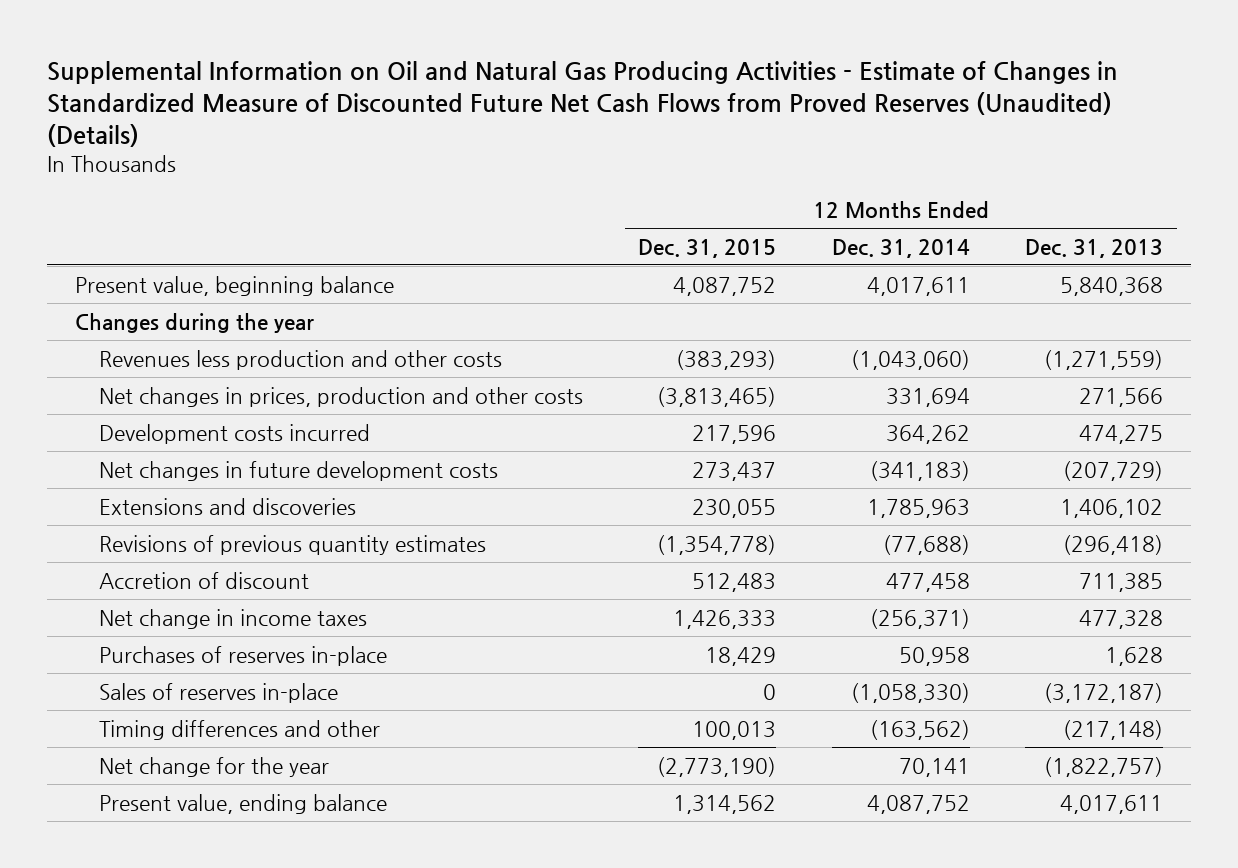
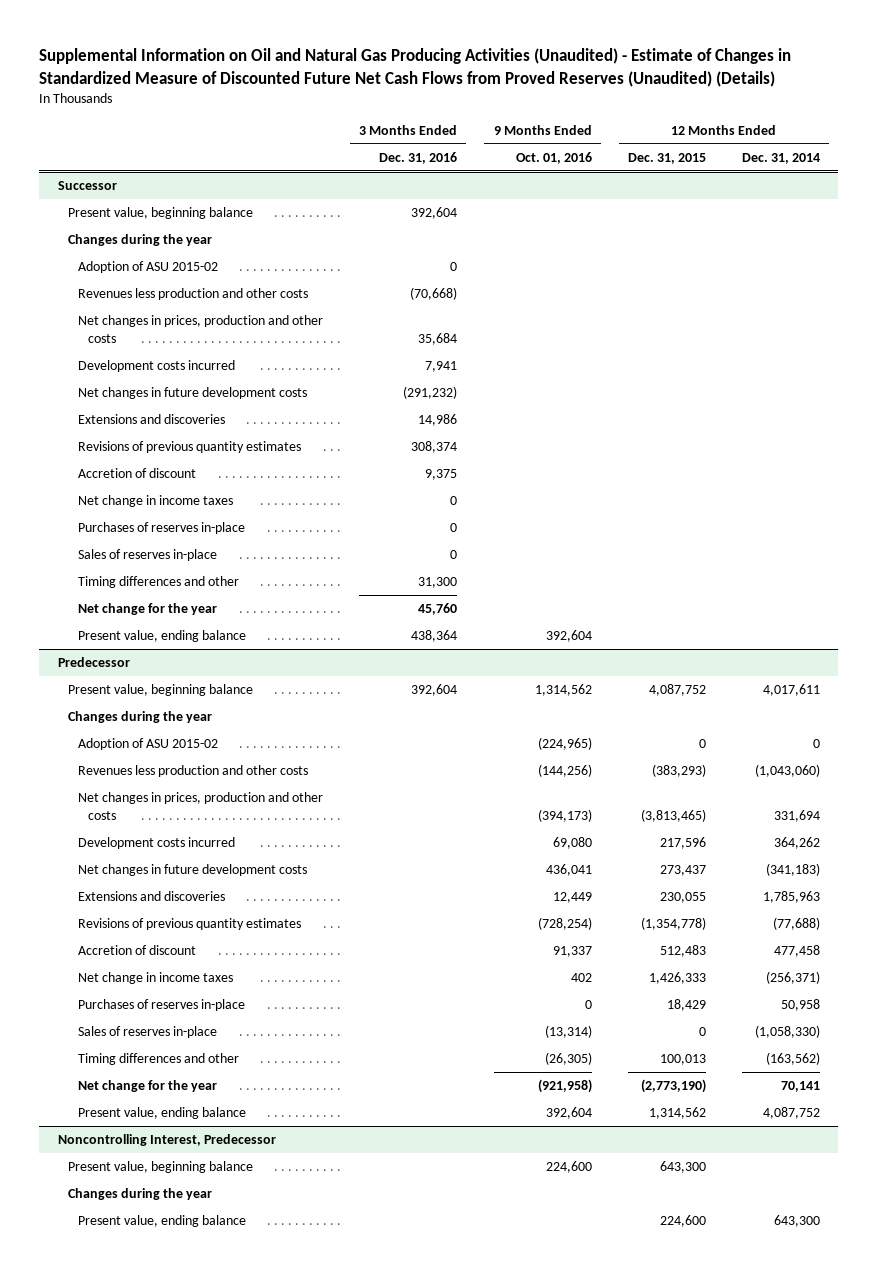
- Supplemental Information on Oil and Natural Gas Producing Activities - Estimate of Changes in Standardized Measure of Discounted Future Net Cash Flows from Proved Reserves (Unaudited) (Details)
+ Supplemental Information on Oil and Natural Gas Producing Activities (Unaudited) - Estimate of Changes in Standardized Measure of Discounted Future Net Cash Flows from Proved Reserves (Unaudited) (Details)
- | 12 Months Ended Dec. 31, 2015 | 12 Months Ended Dec. 31, 2014 | 12 Months Ended Dec. 31, 2013
+ | 3 Months Ended Dec. 31, 2016 | 9 Months Ended Oct. 01, 2016 | 12 Months Ended Dec. 31, 2015 | 12 Months Ended Dec. 31, 2014
+ Successor
+ Present value, beginning balance | 392,604 | | |
+ Changes during the year
+ Adoption of ASU 2015-02 | 0 | | |
+ Revenues less production and other costs | (70,668) | | |
+ Net changes in prices, production and other costs | 35,684 | | |
+ Development costs incurred | 7,941 | | |
+ Net changes in future development costs | (291,232) | | |
+ Extensions and discoveries | 14,986 | | |
+ Revisions of previous quantity estimates | 308,374 | | |
+ Accretion of discount | 9,375 | | |
+ Net change in income taxes | 0 | | |
+ Purchases of reserves in-place | 0 | | |
+ Sales of reserves in-place | 0 | | |
+ Timing differences and other | 31,300 | | |
+ Net change for the year | 45,760 | | |
+ Present value, ending balance | 438,364 | 392,604 | |
+ Predecessor
+ Adoption of ASU 2015-02 | | (224,965) | 0 | 0
+ Noncontrolling Interest, Predecessor
+ Present value, beginning balance | | 224,600 | 643,300 |
+ Changes during the year
+ Present value, ending balance | | | 224,600 | 643,300

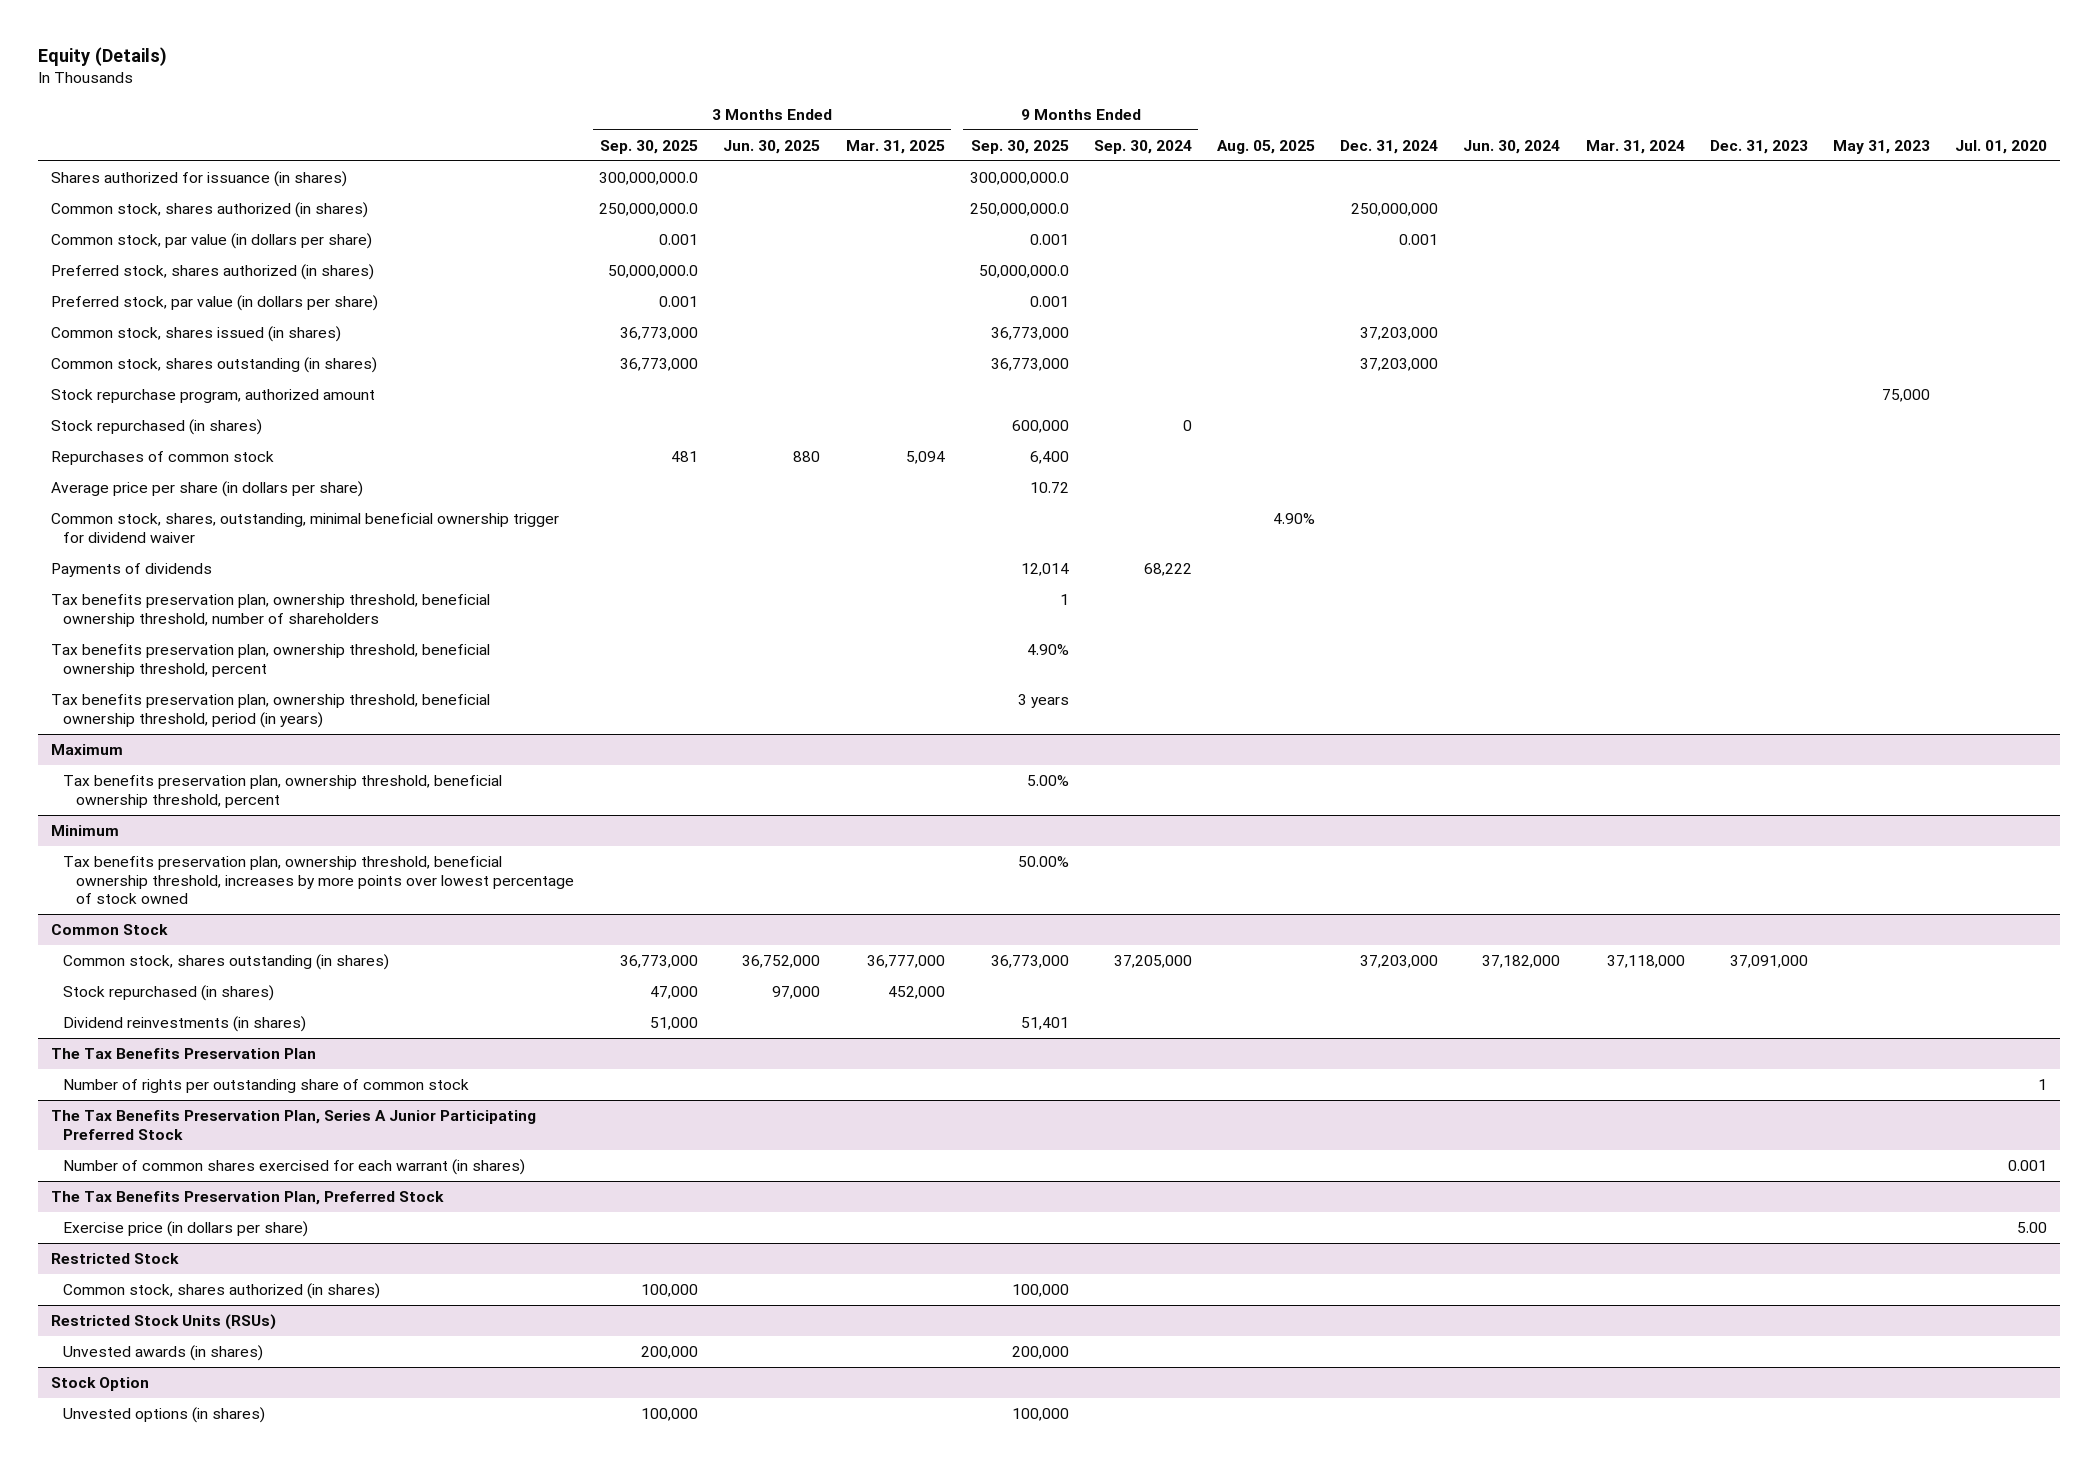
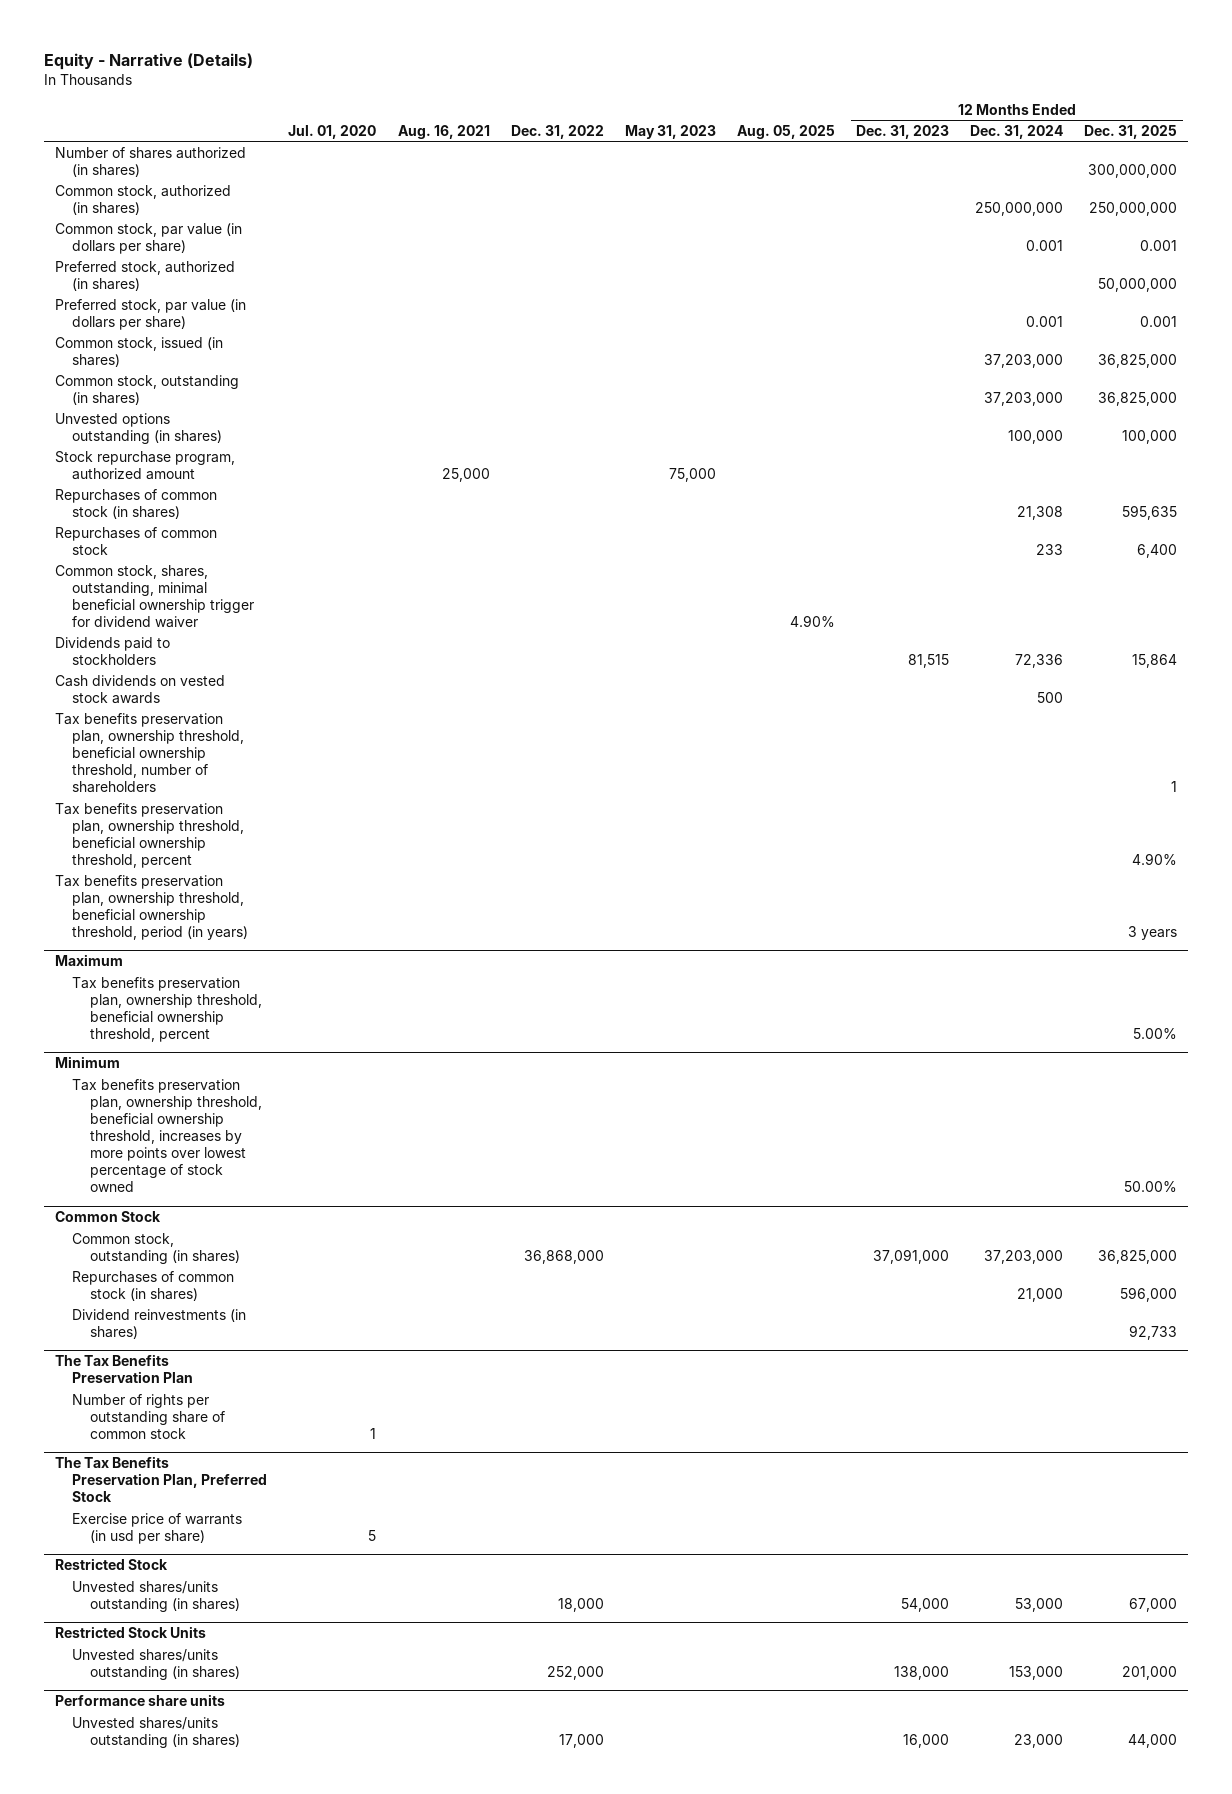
- Equity (Details)
+ Equity - Narrative (Details)
- | 3 Months Ended Sep. 30, 2025 | 3 Months Ended Jun. 30, 2025 | 3 Months Ended Mar. 31, 2025 | 9 Months Ended Sep. 30, 2025 | 9 Months Ended Sep. 30, 2024 | Aug. 05, 2025 | Dec. 31, 2024 | Jun. 30, 2024 | Mar. 31, 2024 | Dec. 31, 2023 | May 31, 2023 | Jul. 01, 2020
+ | Jul. 01, 2020 | Aug. 16, 2021 | Dec. 31, 2022 | May 31, 2023 | Aug. 05, 2025 | 12 Months Ended Dec. 31, 2023 | 12 Months Ended Dec. 31, 2024 | 12 Months Ended Dec. 31, 2025
- Shares authorized for issuance (in shares) | 300,000,000.0 | | | 300,000,000.0 | | | | | | | |
- Common stock, shares authorized (in shares) | 250,000,000.0 | | | 250,000,000.0 | | | 250,000,000 | | | | |
+ Number of shares authorized (in shares) | | | | | | | | 300,000,000
+ Common stock, authorized (in shares) | | | | | | | 250,000,000 | 250,000,000
- Preferred stock, shares authorized (in shares) | 50,000,000.0 | | | 50,000,000.0 | | | | | | | |
+ Preferred stock, authorized (in shares) | | | | | | | | 50,000,000
- Common stock, shares issued (in shares) | 36,773,000 | | | 36,773,000 | | | 37,203,000 | | | | |
- Common stock, shares outstanding (in shares) | 36,773,000 | | | 36,773,000 | | | 37,203,000 | | | | |
+ Common stock, issued (in shares) | | | | | | | 37,203,000 | 36,825,000
+ Common stock, outstanding (in shares) | | | | | | | 37,203,000 | 36,825,000
+ Unvested options outstanding (in shares) | | | | | | | 100,000 | 100,000
- Stock repurchased (in shares) | | | | 600,000 | 0 | | | | | | |
+ Repurchases of common stock (in shares) | | | | | | | 21,308 | 595,635
- Average price per share (in dollars per share) | | | | 10.72 | | | | | | | |
- Payments of dividends | | | | 12,014 | 68,222 | | | | | | |
+ Dividends paid to stockholders | | | | | | 81,515 | 72,336 | 15,864
+ Cash dividends on vested stock awards | | | | | | | 500 |
@ Common Stock
- Common stock, shares outstanding (in shares) | 36,773,000 | 36,752,000 | 36,777,000 | 36,773,000 | 37,205,000 | | 37,203,000 | 37,182,000 | 37,118,000 | 37,091,000 | |
- Stock repurchased (in shares) | 47,000 | 97,000 | 452,000 | | | | | | | | |
+ Common stock, outstanding (in shares) | | | 36,868,000 | | | 37,091,000 | 37,203,000 | 36,825,000
+ Repurchases of common stock (in shares) | | | | | | | 21,000 | 596,000
- The Tax Benefits Preservation Plan, Series A Junior Participating Preferred Stock
- Number of common shares exercised for each warrant (in shares) | | | | | | | | | | | | 0.001
@ The Tax Benefits Preservation Plan, Preferred Stock
- Exercise price (in dollars per share) | | | | | | | | | | | | 5.00
+ Exercise price of warrants (in usd per share) | 5 | | | | | | |
@ Restricted Stock
- Common stock, shares authorized (in shares) | 100,000 | | | 100,000 | | | | | | | |
- Restricted Stock Units (RSUs)
- Unvested awards (in shares) | 200,000 | | | 200,000 | | | | | | | |
- Stock Option
- Unvested options (in shares) | 100,000 | | | 100,000 | | | | | | | |
@ Restricted Stock
+ Unvested shares/units outstanding (in shares) | | | 18,000 | | | 54,000 | 53,000 | 67,000
+ Restricted Stock Units
+ Unvested shares/units outstanding (in shares) | | | 252,000 | | | 138,000 | 153,000 | 201,000
+ Performance share units
+ Unvested shares/units outstanding (in shares) | | | 17,000 | | | 16,000 | 23,000 | 44,000

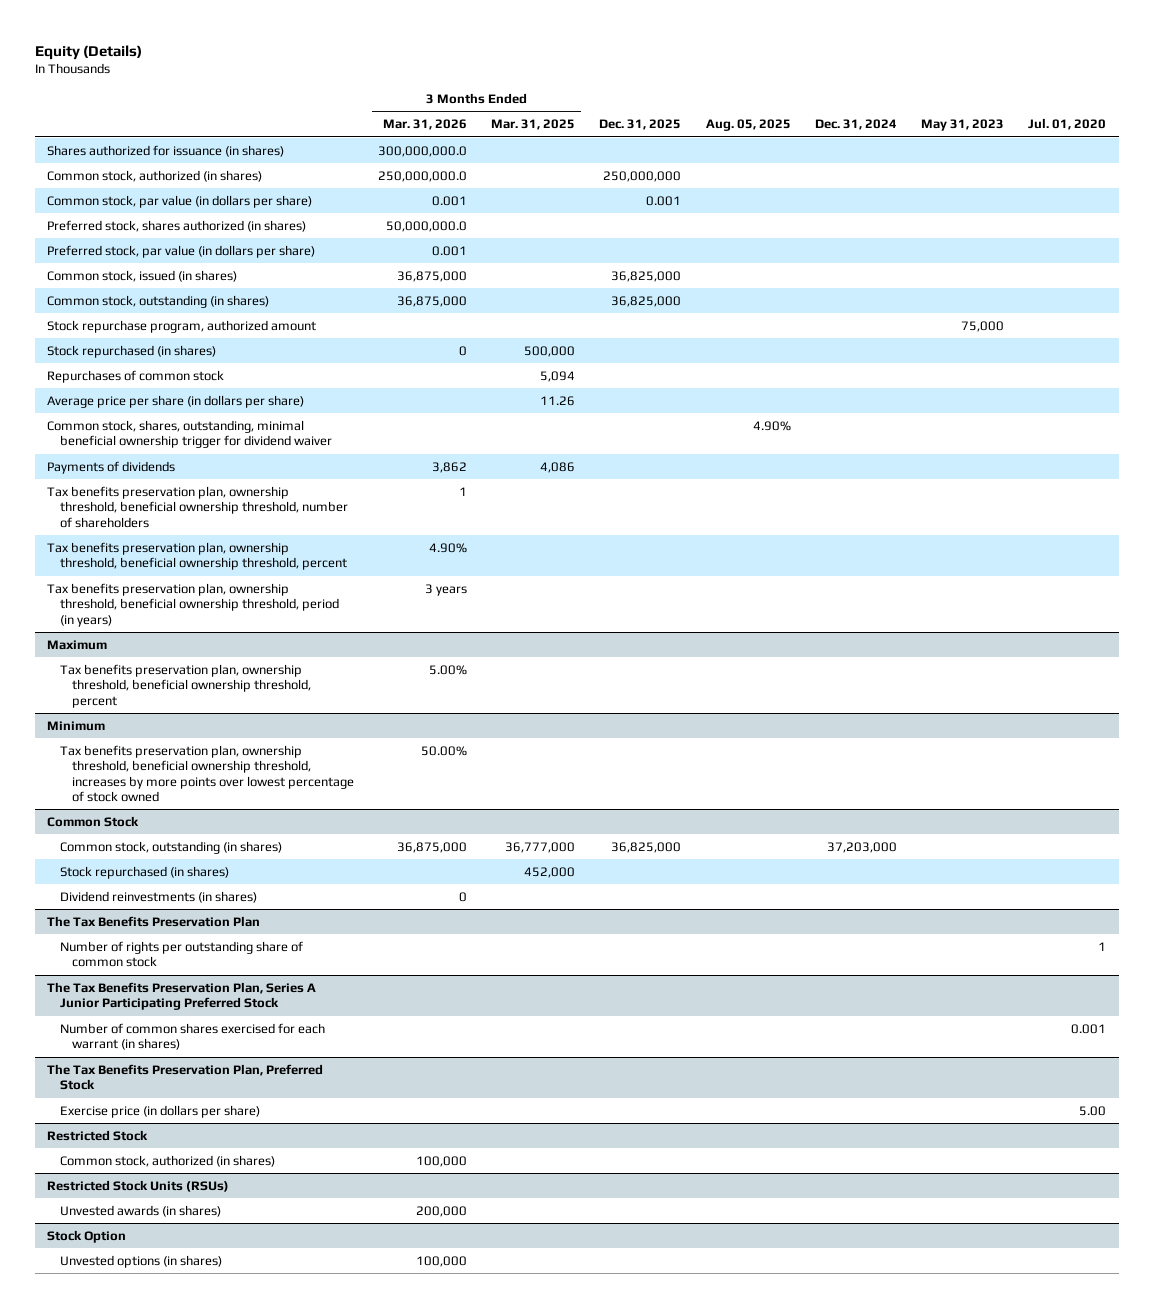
- Equity - Narrative (Details)
+ Equity (Details)
- | Jul. 01, 2020 | Aug. 16, 2021 | Dec. 31, 2022 | May 31, 2023 | Aug. 05, 2025 | 12 Months Ended Dec. 31, 2023 | 12 Months Ended Dec. 31, 2024 | 12 Months Ended Dec. 31, 2025
+ | 3 Months Ended Mar. 31, 2026 | 3 Months Ended Mar. 31, 2025 | Dec. 31, 2025 | Aug. 05, 2025 | Dec. 31, 2024 | May 31, 2023 | Jul. 01, 2020
- Number of shares authorized (in shares) | | | | | | | | 300,000,000
+ Shares authorized for issuance (in shares) | 300,000,000.0 | | | | | |
- Preferred stock, authorized (in shares) | | | | | | | | 50,000,000
+ Preferred stock, shares authorized (in shares) | 50,000,000.0 | | | | | |
- Unvested options outstanding (in shares) | | | | | | | 100,000 | 100,000
- Repurchases of common stock (in shares) | | | | | | | 21,308 | 595,635
+ Stock repurchased (in shares) | 0 | 500,000 | | | | |
+ Average price per share (in dollars per share) | | 11.26 | | | | |
- Dividends paid to stockholders | | | | | | 81,515 | 72,336 | 15,864
- Cash dividends on vested stock awards | | | | | | | 500 |
+ Payments of dividends | 3,862 | 4,086 | | | | |
@ Common Stock
- Repurchases of common stock (in shares) | | | | | | | 21,000 | 596,000
+ Stock repurchased (in shares) | | 452,000 | | | | |
+ The Tax Benefits Preservation Plan, Series A Junior Participating Preferred Stock
+ Number of common shares exercised for each warrant (in shares) | | | | | | | 0.001
@ The Tax Benefits Preservation Plan, Preferred Stock
- Exercise price of warrants (in usd per share) | 5 | | | | | | |
+ Exercise price (in dollars per share) | | | | | | | 5.00
@ Restricted Stock
- Unvested shares/units outstanding (in shares) | | | 18,000 | | | 54,000 | 53,000 | 67,000
- Restricted Stock Units
- Unvested shares/units outstanding (in shares) | | | 252,000 | | | 138,000 | 153,000 | 201,000
- Performance share units
- Unvested shares/units outstanding (in shares) | | | 17,000 | | | 16,000 | 23,000 | 44,000
@ Restricted Stock
+ Common stock, authorized (in shares) | 100,000 | | | | | |
+ Restricted Stock Units (RSUs)
+ Unvested awards (in shares) | 200,000 | | | | | |
+ Stock Option
+ Unvested options (in shares) | 100,000 | | | | | |

